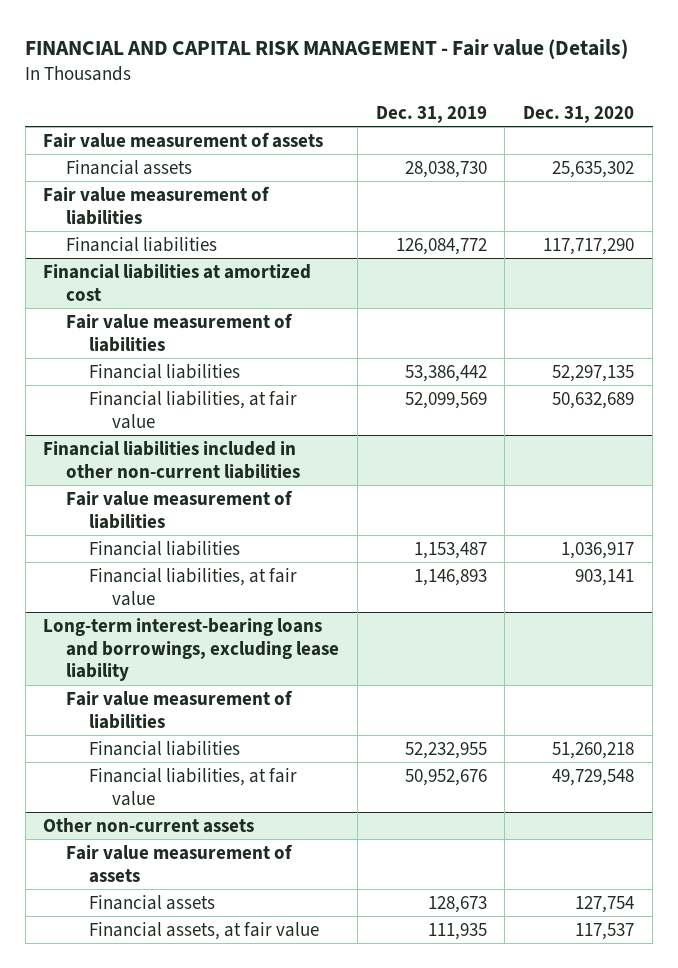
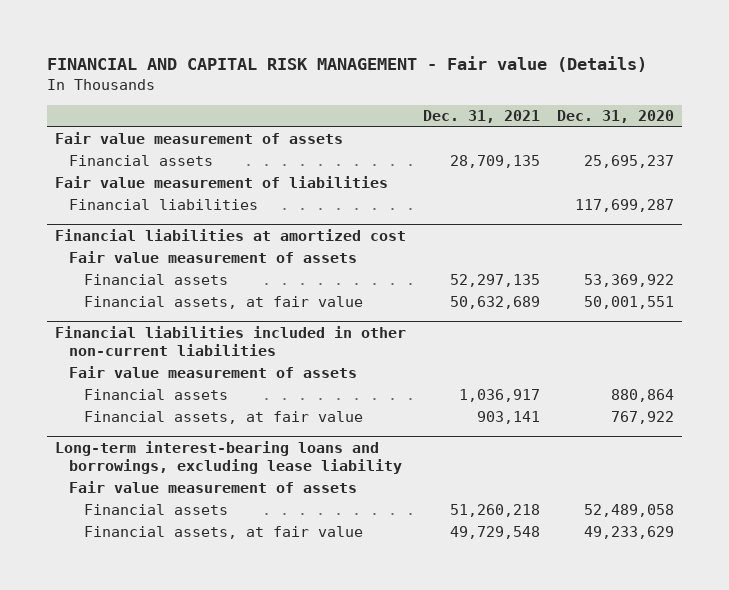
- | Dec. 31, 2019 | Dec. 31, 2020
+ | Dec. 31, 2021 | Dec. 31, 2020
- Financial assets | 28,038,730 | 25,635,302
+ Financial assets | 28,709,135 | 25,695,237
- Financial liabilities | 126,084,772 | 117,717,290
+ Financial liabilities | | 117,699,287
@ Financial liabilities at amortized cost
- Fair value measurement of liabilities
- Financial liabilities | 53,386,442 | 52,297,135
- Financial liabilities, at fair value | 52,099,569 | 50,632,689
+ Fair value measurement of assets
+ Financial assets | 52,297,135 | 53,369,922
+ Financial assets, at fair value | 50,632,689 | 50,001,551
@ Financial liabilities included in other non-current liabilities
- Fair value measurement of liabilities
- Financial liabilities | 1,153,487 | 1,036,917
- Financial liabilities, at fair value | 1,146,893 | 903,141
+ Fair value measurement of assets
+ Financial assets | 1,036,917 | 880,864
+ Financial assets, at fair value | 903,141 | 767,922
@ Long-term interest-bearing loans and borrowings, excluding lease liability
- Fair value measurement of liabilities
- Financial liabilities | 52,232,955 | 51,260,218
- Financial liabilities, at fair value | 50,952,676 | 49,729,548
- Other non-current assets
- Financial assets | 128,673 | 127,754
- Financial assets, at fair value | 111,935 | 117,537
@ Long-term interest-bearing loans and borrowings, excluding lease liability
+ Financial assets | 51,260,218 | 52,489,058
+ Financial assets, at fair value | 49,729,548 | 49,233,629

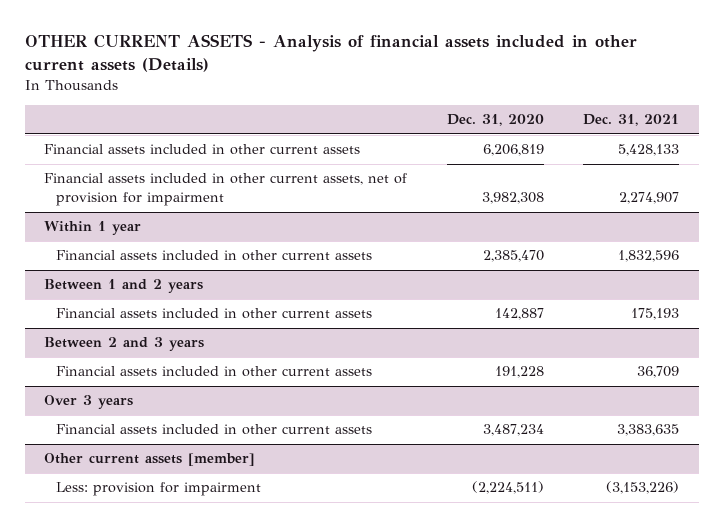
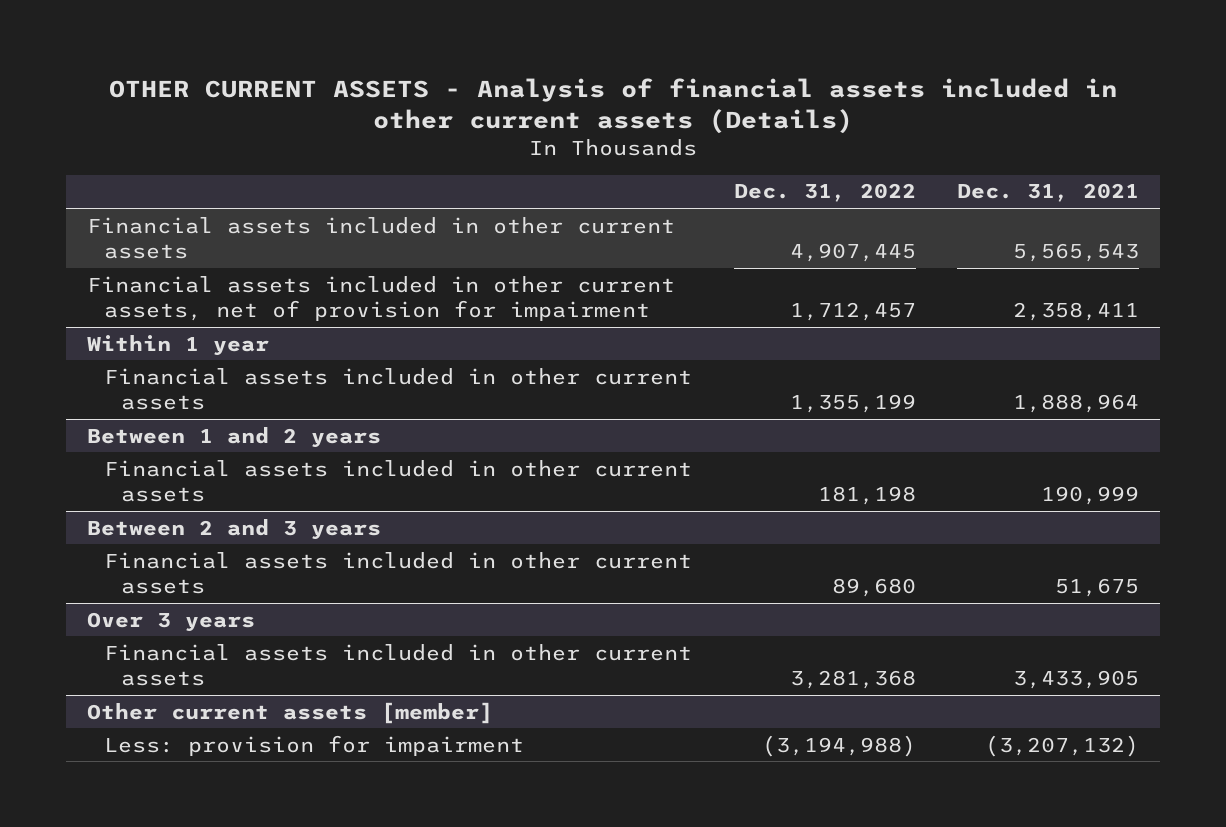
- | Dec. 31, 2020 | Dec. 31, 2021
+ | Dec. 31, 2022 | Dec. 31, 2021
- Financial assets included in other current assets | 6,206,819 | 5,428,133
- Financial assets included in other current assets, net of provision for impairment | 3,982,308 | 2,274,907
+ Financial assets included in other current assets | 4,907,445 | 5,565,543
+ Financial assets included in other current assets, net of provision for impairment | 1,712,457 | 2,358,411
@ Within 1 year
- Financial assets included in other current assets | 2,385,470 | 1,832,596
+ Financial assets included in other current assets | 1,355,199 | 1,888,964
@ Between 1 and 2 years
- Financial assets included in other current assets | 142,887 | 175,193
+ Financial assets included in other current assets | 181,198 | 190,999
@ Between 2 and 3 years
- Financial assets included in other current assets | 191,228 | 36,709
+ Financial assets included in other current assets | 89,680 | 51,675
@ Over 3 years
- Financial assets included in other current assets | 3,487,234 | 3,383,635
+ Financial assets included in other current assets | 3,281,368 | 3,433,905
@ Other current assets [member]
- Less: provision for impairment | (2,224,511) | (3,153,226)
+ Less: provision for impairment | (3,194,988) | (3,207,132)

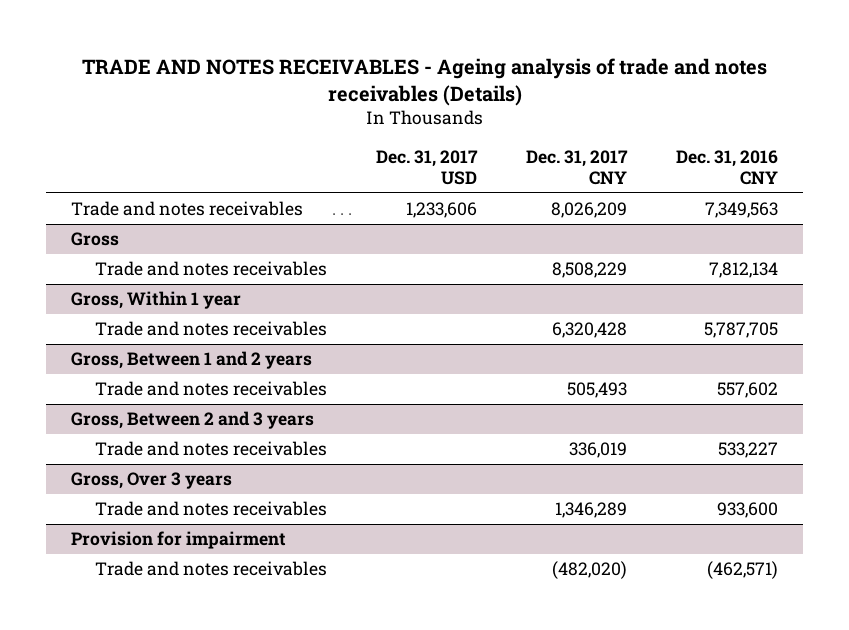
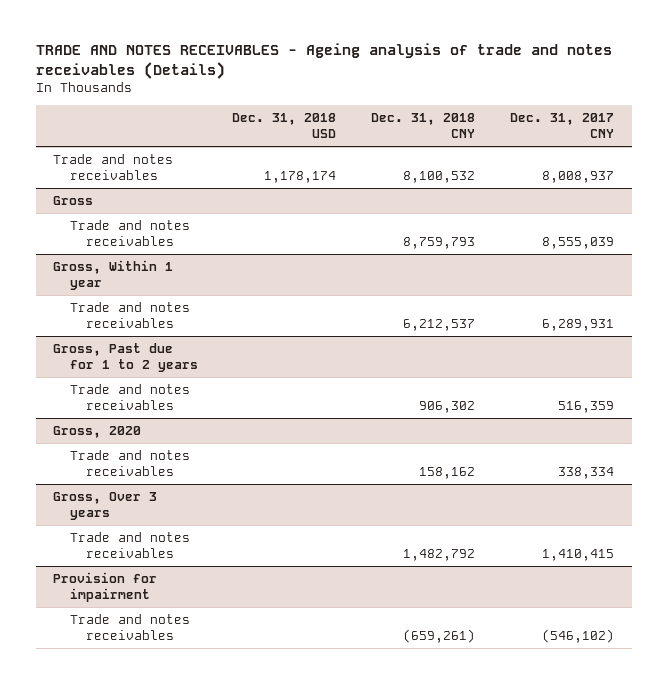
- | Dec. 31, 2017 USD | Dec. 31, 2017 CNY | Dec. 31, 2016 CNY
+ | Dec. 31, 2018 USD | Dec. 31, 2018 CNY | Dec. 31, 2017 CNY
- Trade and notes receivables | 1,233,606 | 8,026,209 | 7,349,563
+ Trade and notes receivables | 1,178,174 | 8,100,532 | 8,008,937
@ Gross
- Trade and notes receivables | | 8,508,229 | 7,812,134
+ Trade and notes receivables | | 8,759,793 | 8,555,039
@ Gross, Within 1 year
- Trade and notes receivables | | 6,320,428 | 5,787,705
- Gross, Between 1 and 2 years
- Trade and notes receivables | | 505,493 | 557,602
- Gross, Between 2 and 3 years
- Trade and notes receivables | | 336,019 | 533,227
@ Gross, Within 1 year
+ Trade and notes receivables | | 6,212,537 | 6,289,931
+ Gross, Past due for 1 to 2 years
+ Trade and notes receivables | | 906,302 | 516,359
+ Gross, 2020
+ Trade and notes receivables | | 158,162 | 338,334
@ Gross, Over 3 years
- Trade and notes receivables | | 1,346,289 | 933,600
+ Trade and notes receivables | | 1,482,792 | 1,410,415
@ Provision for impairment
- Trade and notes receivables | | (482,020) | (462,571)
+ Trade and notes receivables | | (659,261) | (546,102)

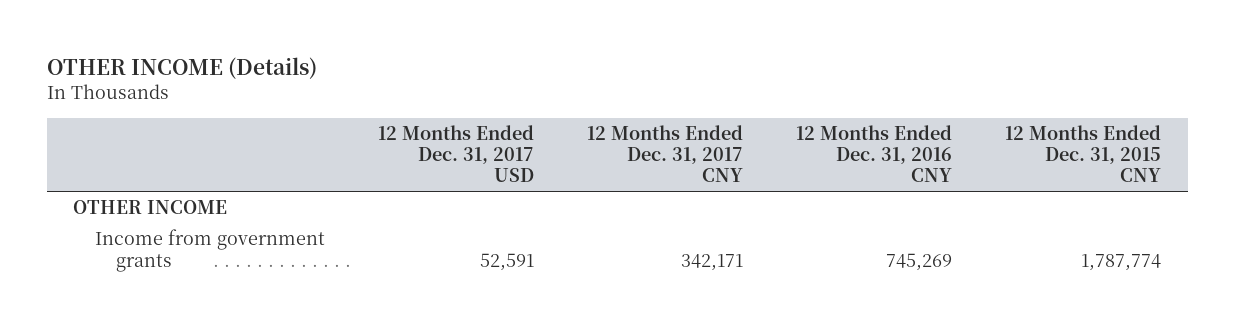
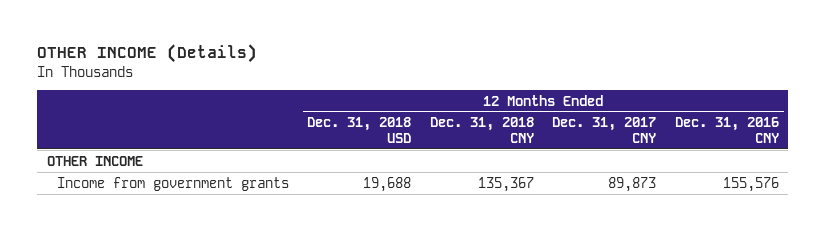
- | 12 Months Ended Dec. 31, 2017 USD | 12 Months Ended Dec. 31, 2017 CNY | 12 Months Ended Dec. 31, 2016 CNY | 12 Months Ended Dec. 31, 2015 CNY
+ | 12 Months Ended Dec. 31, 2018 USD | 12 Months Ended Dec. 31, 2018 CNY | 12 Months Ended Dec. 31, 2017 CNY | 12 Months Ended Dec. 31, 2016 CNY
- Income from government grants | 52,591 | 342,171 | 745,269 | 1,787,774
+ Income from government grants | 19,688 | 135,367 | 89,873 | 155,576

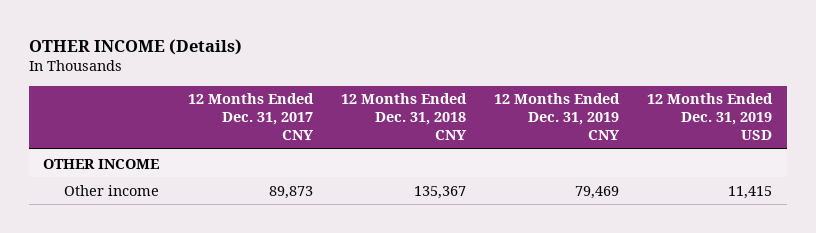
- | 12 Months Ended Dec. 31, 2018 USD | 12 Months Ended Dec. 31, 2018 CNY | 12 Months Ended Dec. 31, 2017 CNY | 12 Months Ended Dec. 31, 2016 CNY
+ | 12 Months Ended Dec. 31, 2017 CNY | 12 Months Ended Dec. 31, 2018 CNY | 12 Months Ended Dec. 31, 2019 CNY | 12 Months Ended Dec. 31, 2019 USD
- Income from government grants | 19,688 | 135,367 | 89,873 | 155,576
+ Other income | 89,873 | 135,367 | 79,469 | 11,415

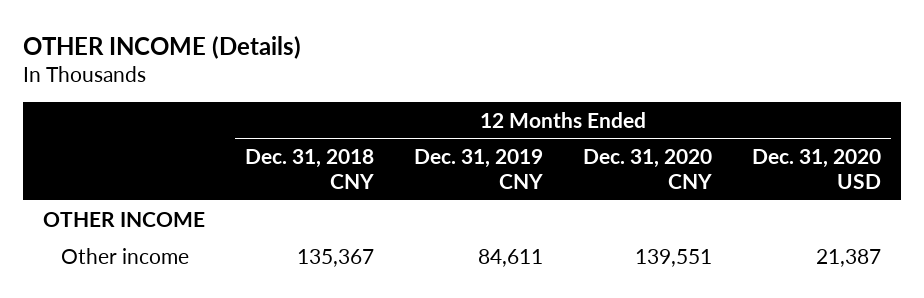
- | 12 Months Ended Dec. 31, 2017 CNY | 12 Months Ended Dec. 31, 2018 CNY | 12 Months Ended Dec. 31, 2019 CNY | 12 Months Ended Dec. 31, 2019 USD
+ | 12 Months Ended Dec. 31, 2018 CNY | 12 Months Ended Dec. 31, 2019 CNY | 12 Months Ended Dec. 31, 2020 CNY | 12 Months Ended Dec. 31, 2020 USD
- Other income | 89,873 | 135,367 | 79,469 | 11,415
+ Other income | 135,367 | 84,611 | 139,551 | 21,387

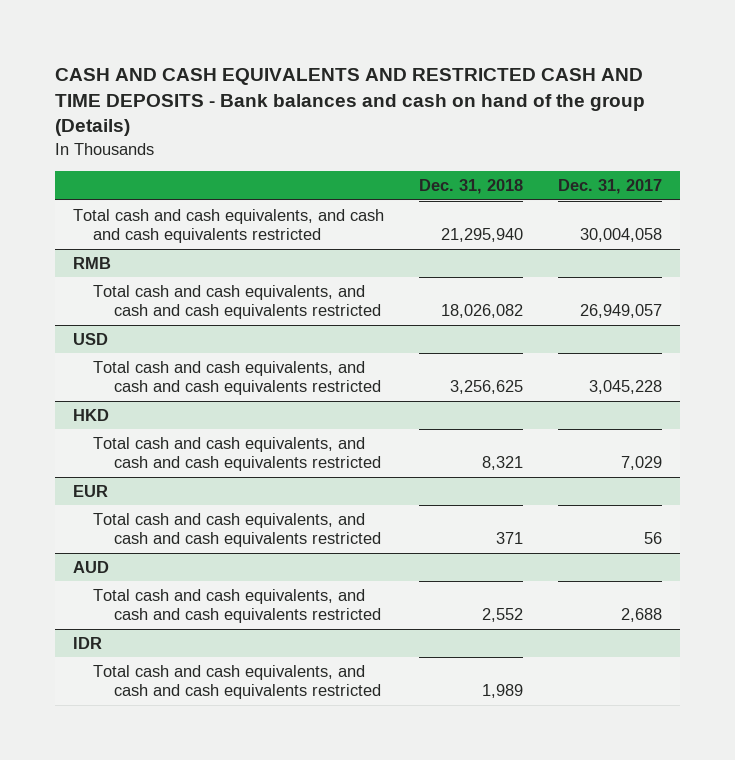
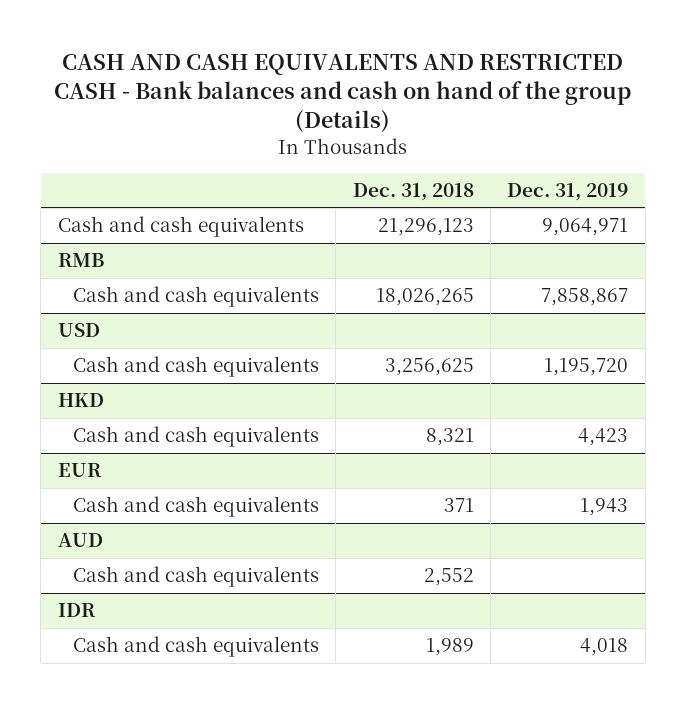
- CASH AND CASH EQUIVALENTS AND RESTRICTED CASH AND TIME DEPOSITS - Bank balances and cash on hand of the group (Details)
+ CASH AND CASH EQUIVALENTS AND RESTRICTED CASH - Bank balances and cash on hand of the group (Details)
- | Dec. 31, 2018 | Dec. 31, 2017
+ | Dec. 31, 2018 | Dec. 31, 2019
- Total cash and cash equivalents, and cash and cash equivalents restricted | 21,295,940 | 30,004,058
+ Cash and cash equivalents | 21,296,123 | 9,064,971
@ RMB
- Total cash and cash equivalents, and cash and cash equivalents restricted | 18,026,082 | 26,949,057
+ Cash and cash equivalents | 18,026,265 | 7,858,867
@ USD
- Total cash and cash equivalents, and cash and cash equivalents restricted | 3,256,625 | 3,045,228
+ Cash and cash equivalents | 3,256,625 | 1,195,720
@ HKD
- Total cash and cash equivalents, and cash and cash equivalents restricted | 8,321 | 7,029
+ Cash and cash equivalents | 8,321 | 4,423
@ EUR
- Total cash and cash equivalents, and cash and cash equivalents restricted | 371 | 56
+ Cash and cash equivalents | 371 | 1,943
@ AUD
- Total cash and cash equivalents, and cash and cash equivalents restricted | 2,552 | 2,688
+ Cash and cash equivalents | 2,552 |
@ IDR
- Total cash and cash equivalents, and cash and cash equivalents restricted | 1,989 |
+ Cash and cash equivalents | 1,989 | 4,018

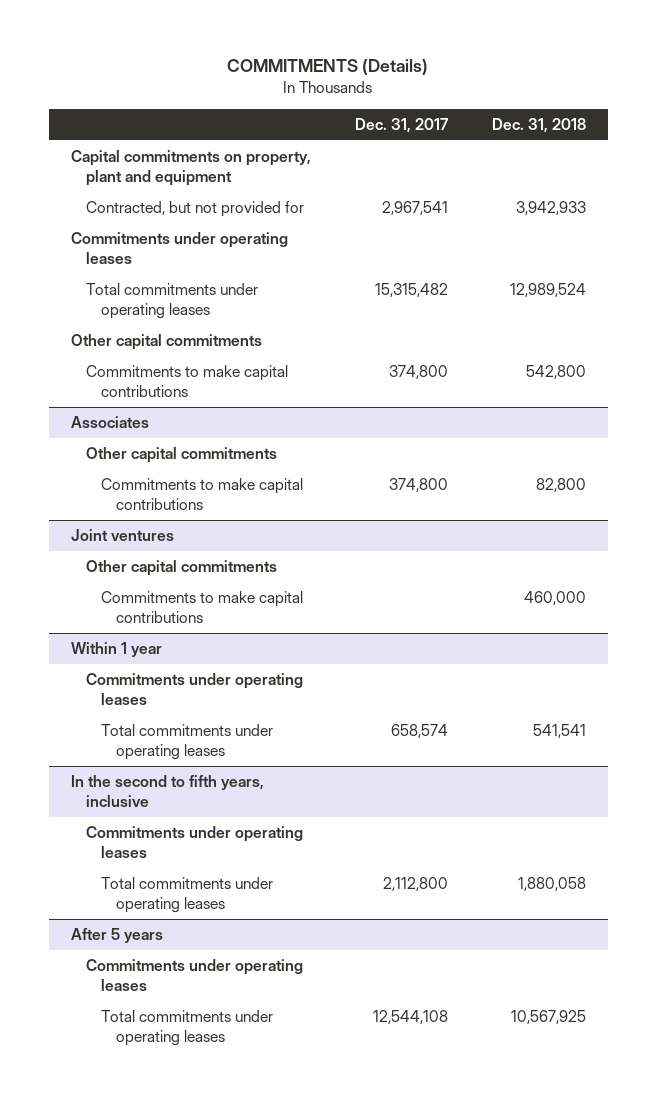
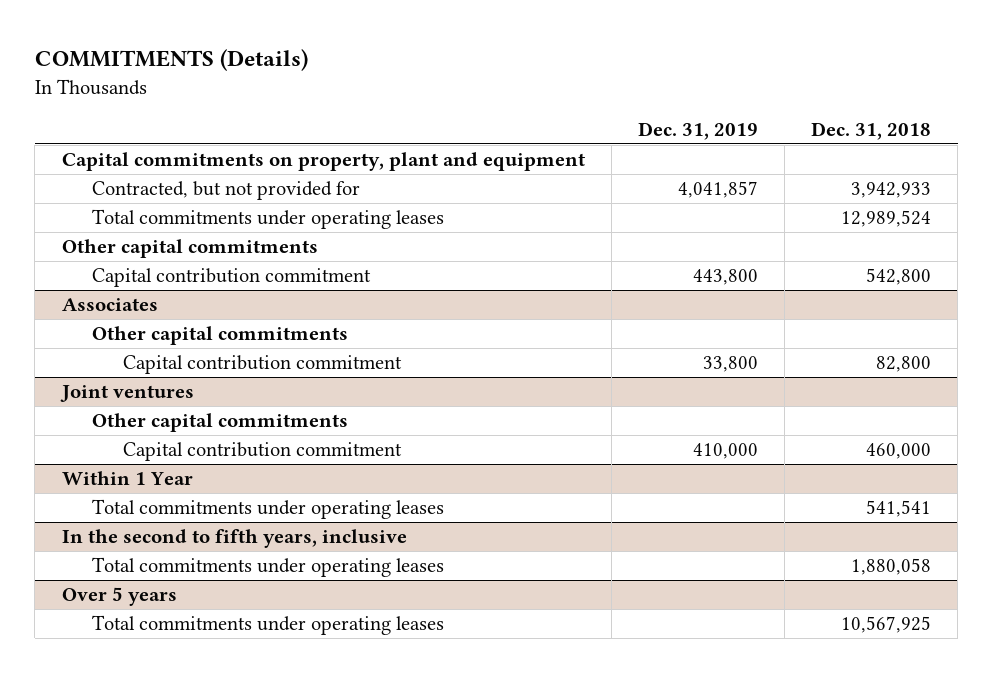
- | Dec. 31, 2017 | Dec. 31, 2018
+ | Dec. 31, 2019 | Dec. 31, 2018
- Commitments under operating leases
- Commitments to make capital contributions | 374,800 | 542,800
+ Capital contribution commitment | 443,800 | 542,800
@ Associates
- Commitments to make capital contributions | 374,800 | 82,800
+ Capital contribution commitment | 33,800 | 82,800
@ Joint ventures
- Commitments to make capital contributions | | 460,000
- Within 1 year
- Commitments under operating leases
@ Joint ventures
+ Capital contribution commitment | 410,000 | 460,000
+ Within 1 Year
@ In the second to fifth years, inclusive
- Commitments under operating leases
- After 5 years
- Commitments under operating leases
+ Over 5 years

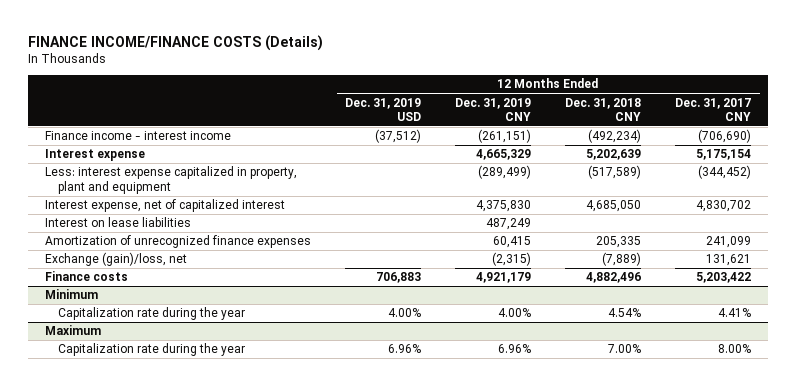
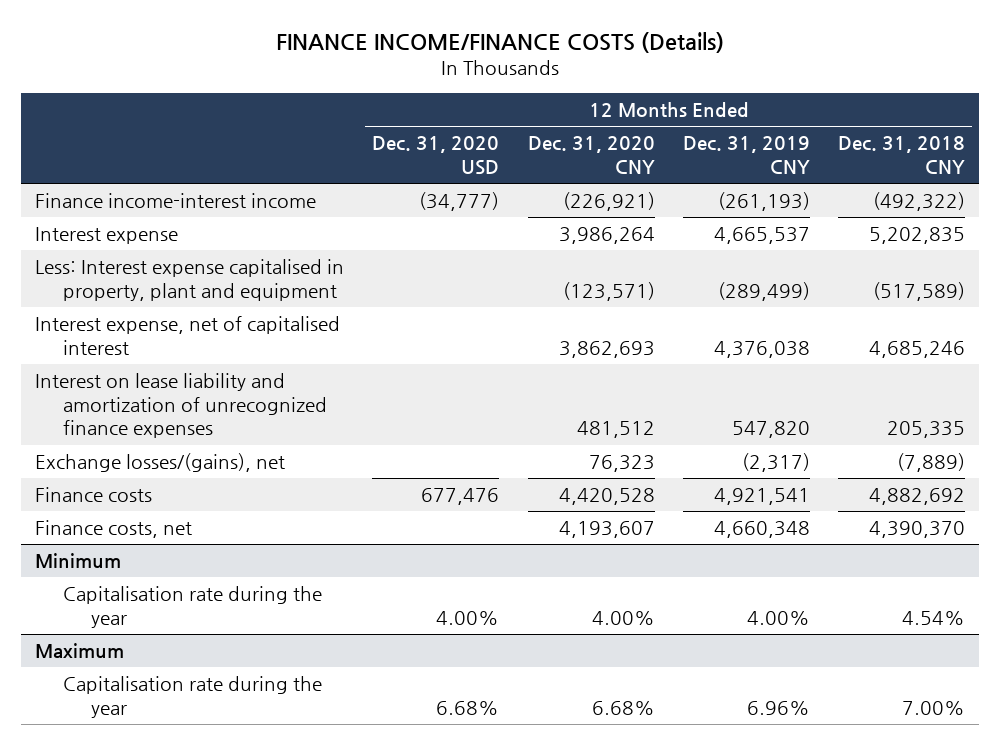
- | 12 Months Ended Dec. 31, 2019 USD | 12 Months Ended Dec. 31, 2019 CNY | 12 Months Ended Dec. 31, 2018 CNY | 12 Months Ended Dec. 31, 2017 CNY
+ | 12 Months Ended Dec. 31, 2020 USD | 12 Months Ended Dec. 31, 2020 CNY | 12 Months Ended Dec. 31, 2019 CNY | 12 Months Ended Dec. 31, 2018 CNY
- Finance income - interest income | (37,512) | (261,151) | (492,234) | (706,690)
- Interest expense | | 4,665,329 | 5,202,639 | 5,175,154
- Less: interest expense capitalized in property, plant and equipment | | (289,499) | (517,589) | (344,452)
- Interest expense, net of capitalized interest | | 4,375,830 | 4,685,050 | 4,830,702
- Interest on lease liabilities | | 487,249 | |
- Amortization of unrecognized finance expenses | | 60,415 | 205,335 | 241,099
- Exchange (gain)/loss, net | | (2,315) | (7,889) | 131,621
- Finance costs | 706,883 | 4,921,179 | 4,882,496 | 5,203,422
+ Finance income-interest income | (34,777) | (226,921) | (261,193) | (492,322)
+ Interest expense | | 3,986,264 | 4,665,537 | 5,202,835
+ Less: Interest expense capitalised in property, plant and equipment | | (123,571) | (289,499) | (517,589)
+ Interest expense, net of capitalised interest | | 3,862,693 | 4,376,038 | 4,685,246
+ Interest on lease liability and amortization of unrecognized finance expenses | | 481,512 | 547,820 | 205,335
+ Exchange losses/(gains), net | | 76,323 | (2,317) | (7,889)
+ Finance costs | 677,476 | 4,420,528 | 4,921,541 | 4,882,692
+ Finance costs, net | | 4,193,607 | 4,660,348 | 4,390,370
@ Minimum
- Capitalization rate during the year | 4.00% | 4.00% | 4.54% | 4.41%
+ Capitalisation rate during the year | 4.00% | 4.00% | 4.00% | 4.54%
@ Maximum
- Capitalization rate during the year | 6.96% | 6.96% | 7.00% | 8.00%
+ Capitalisation rate during the year | 6.68% | 6.68% | 6.96% | 7.00%

